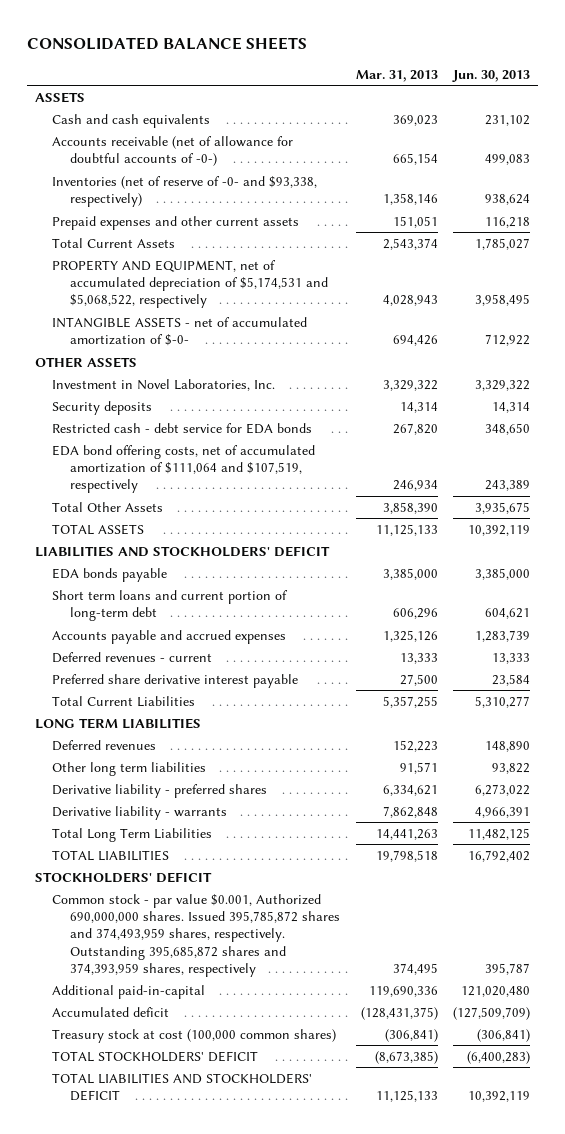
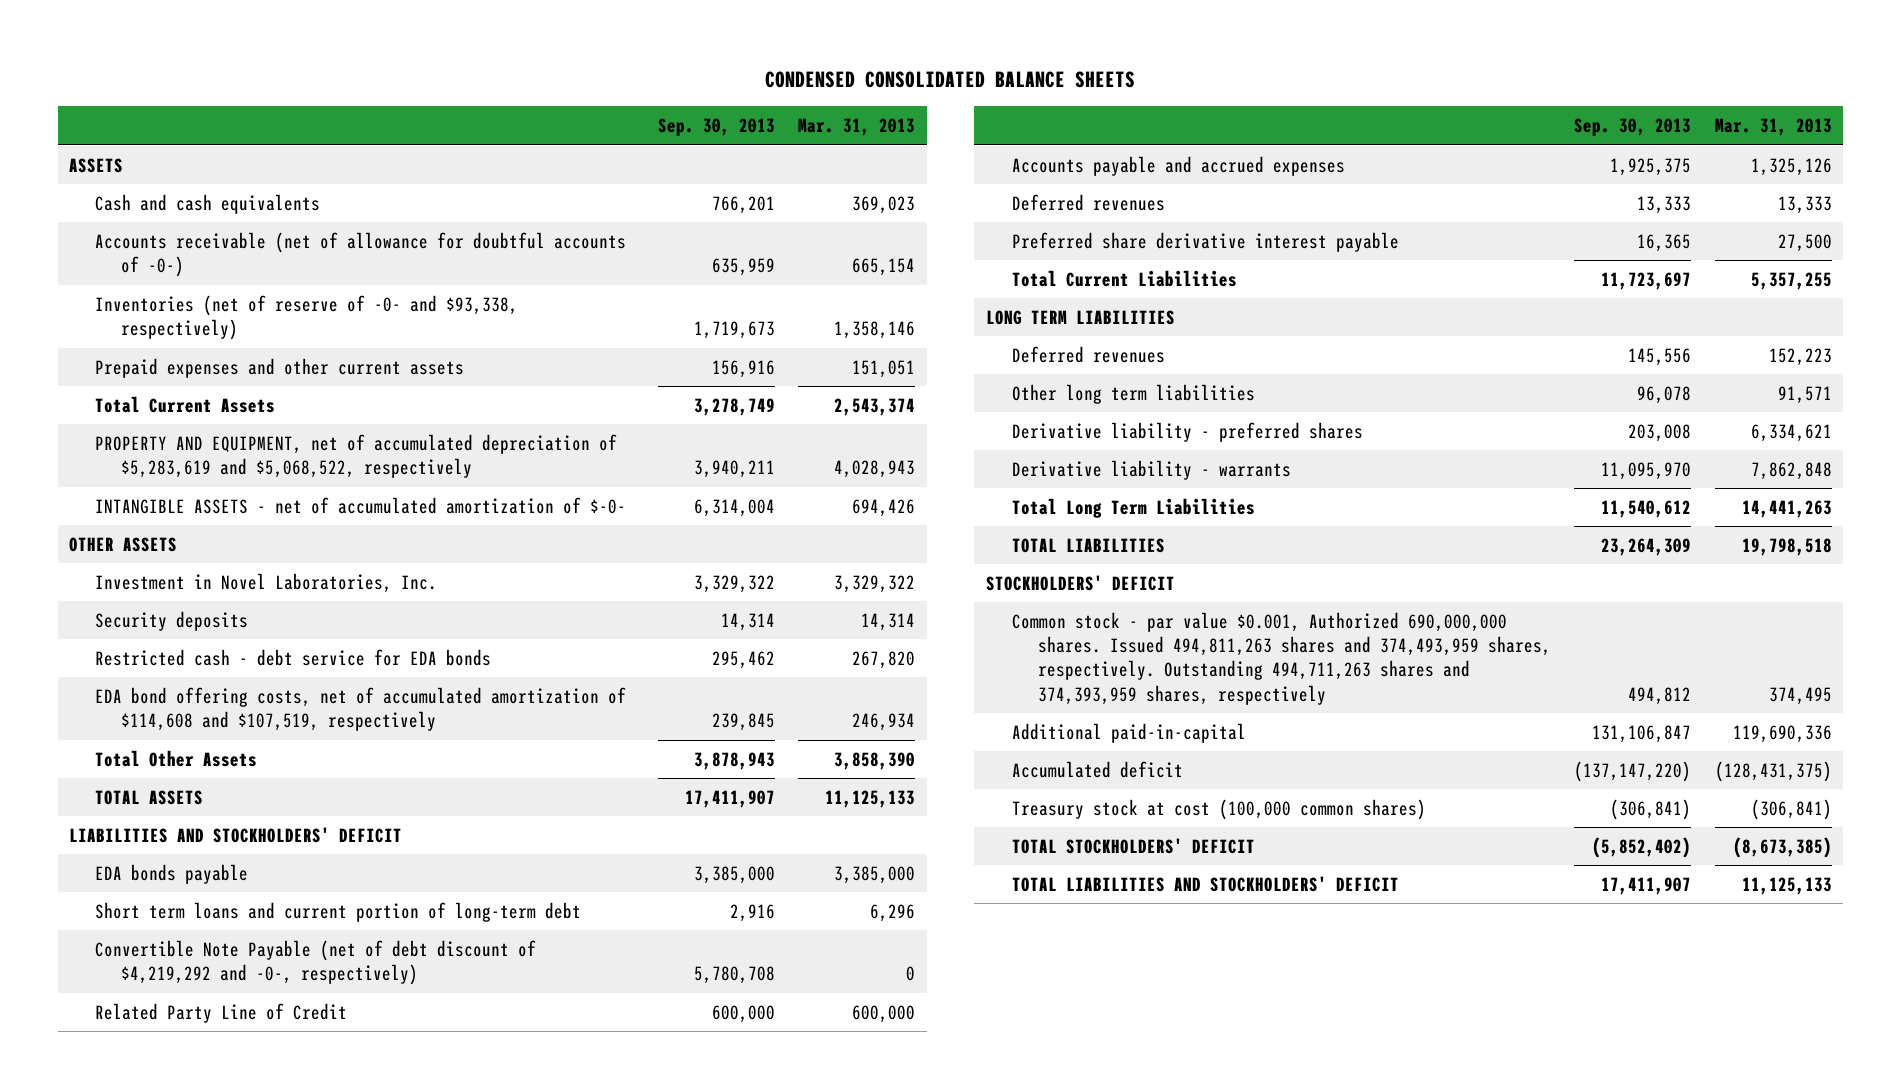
- CONSOLIDATED BALANCE SHEETS
+ CONDENSED CONSOLIDATED BALANCE SHEETS
- | Mar. 31, 2013 | Jun. 30, 2013
+ | Sep. 30, 2013 | Mar. 31, 2013
- PROPERTY AND EQUIPMENT, net of accumulated depreciation of $5,174,531 and $5,068,522, respectively | 4,028,943 | 3,958,495
+ PROPERTY AND EQUIPMENT, net of accumulated depreciation of $5,283,619 and $5,068,522, respectively | 3,940,211 | 4,028,943
- EDA bond offering costs, net of accumulated amortization of $111,064 and $107,519, respectively | 246,934 | 243,389
+ EDA bond offering costs, net of accumulated amortization of $114,608 and $107,519, respectively | 239,845 | 246,934
- Short term loans and current portion of long-term debt | 606,296 | 604,621
+ Short term loans and current portion of long-term debt | 2,916 | 6,296
+ Convertible Note Payable (net of debt discount of $4,219,292 and -0-, respectively) | 5,780,708 | 0
+ Related Party Line of Credit | 600,000 | 600,000
- Deferred revenues - current | 13,333 | 13,333
+ Deferred revenues | 13,333 | 13,333
- Common stock - par value $0.001, Authorized 690,000,000 shares. Issued 395,785,872 shares and 374,493,959 shares, respectively. Outstanding 395,685,872 shares and 374,393,959 shares, respectively | 374,495 | 395,787
+ Common stock - par value $0.001, Authorized 690,000,000 shares. Issued 494,811,263 shares and 374,493,959 shares, respectively. Outstanding 494,711,263 shares and 374,393,959 shares, respectively | 494,812 | 374,495

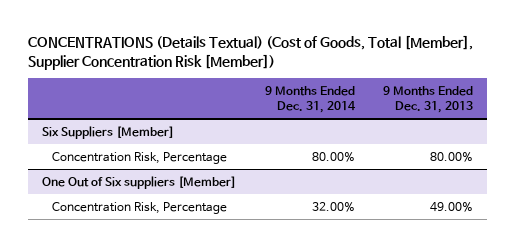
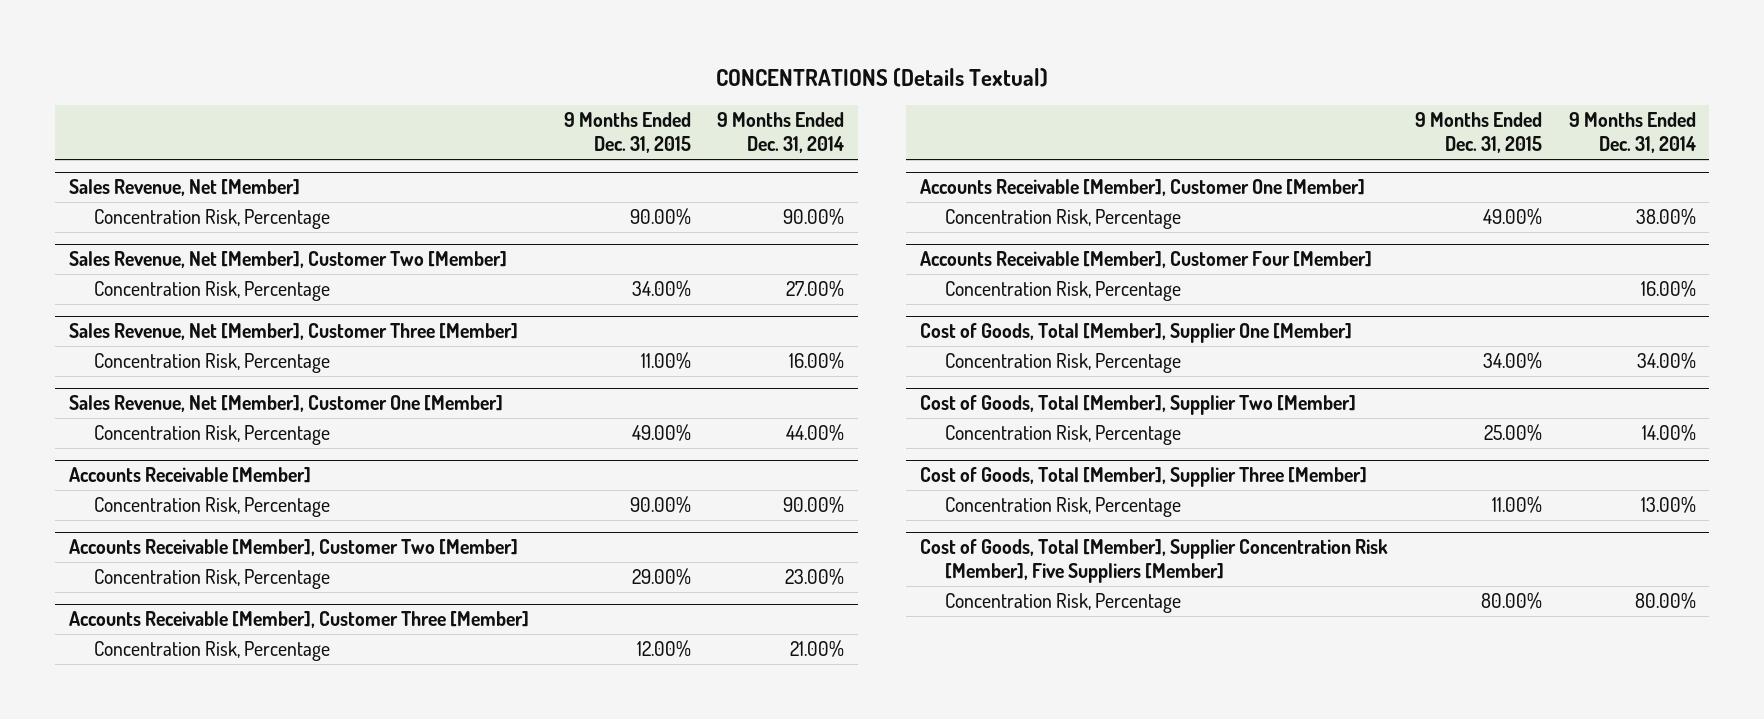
- CONCENTRATIONS (Details Textual) (Cost of Goods, Total [Member], Supplier Concentration Risk [Member])
+ CONCENTRATIONS (Details Textual)
- | 9 Months Ended Dec. 31, 2014 | 9 Months Ended Dec. 31, 2013
+ | 9 Months Ended Dec. 31, 2015 | 9 Months Ended Dec. 31, 2014
- Six Suppliers [Member]
+ Sales Revenue, Net [Member]
+ Concentration Risk, Percentage | 90.00% | 90.00%
+ Sales Revenue, Net [Member], Customer Two [Member]
+ Concentration Risk, Percentage | 34.00% | 27.00%
+ Sales Revenue, Net [Member], Customer Three [Member]
+ Concentration Risk, Percentage | 11.00% | 16.00%
+ Sales Revenue, Net [Member], Customer One [Member]
+ Concentration Risk, Percentage | 49.00% | 44.00%
+ Accounts Receivable [Member]
+ Concentration Risk, Percentage | 90.00% | 90.00%
+ Accounts Receivable [Member], Customer Two [Member]
+ Concentration Risk, Percentage | 29.00% | 23.00%
+ Accounts Receivable [Member], Customer Three [Member]
+ Concentration Risk, Percentage | 12.00% | 21.00%
+ Accounts Receivable [Member], Customer One [Member]
+ Concentration Risk, Percentage | 49.00% | 38.00%
+ Accounts Receivable [Member], Customer Four [Member]
+ Concentration Risk, Percentage | | 16.00%
+ Cost of Goods, Total [Member], Supplier One [Member]
+ Concentration Risk, Percentage | 34.00% | 34.00%
+ Cost of Goods, Total [Member], Supplier Two [Member]
+ Concentration Risk, Percentage | 25.00% | 14.00%
+ Cost of Goods, Total [Member], Supplier Three [Member]
+ Concentration Risk, Percentage | 11.00% | 13.00%
+ Cost of Goods, Total [Member], Supplier Concentration Risk [Member], Five Suppliers [Member]
- One Out of Six suppliers [Member]
- Concentration Risk, Percentage | 32.00% | 49.00%

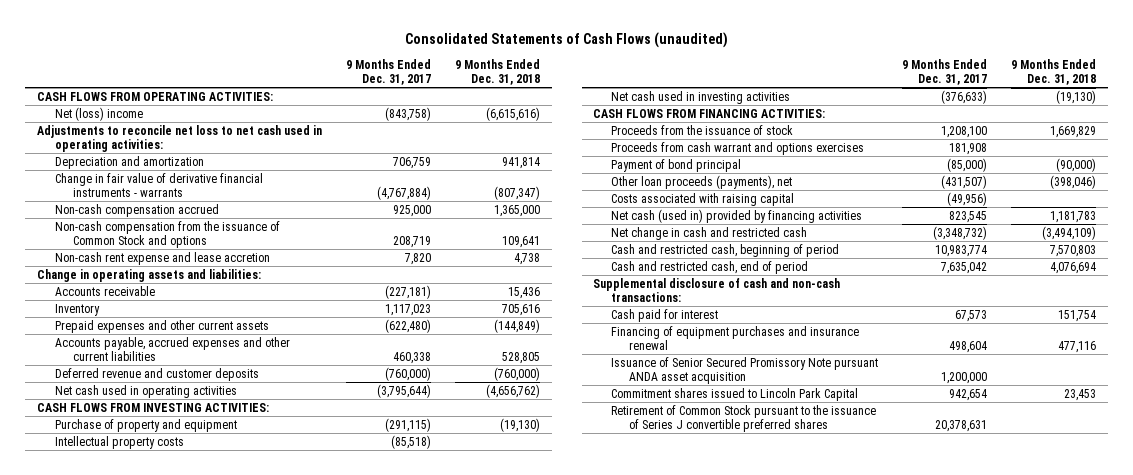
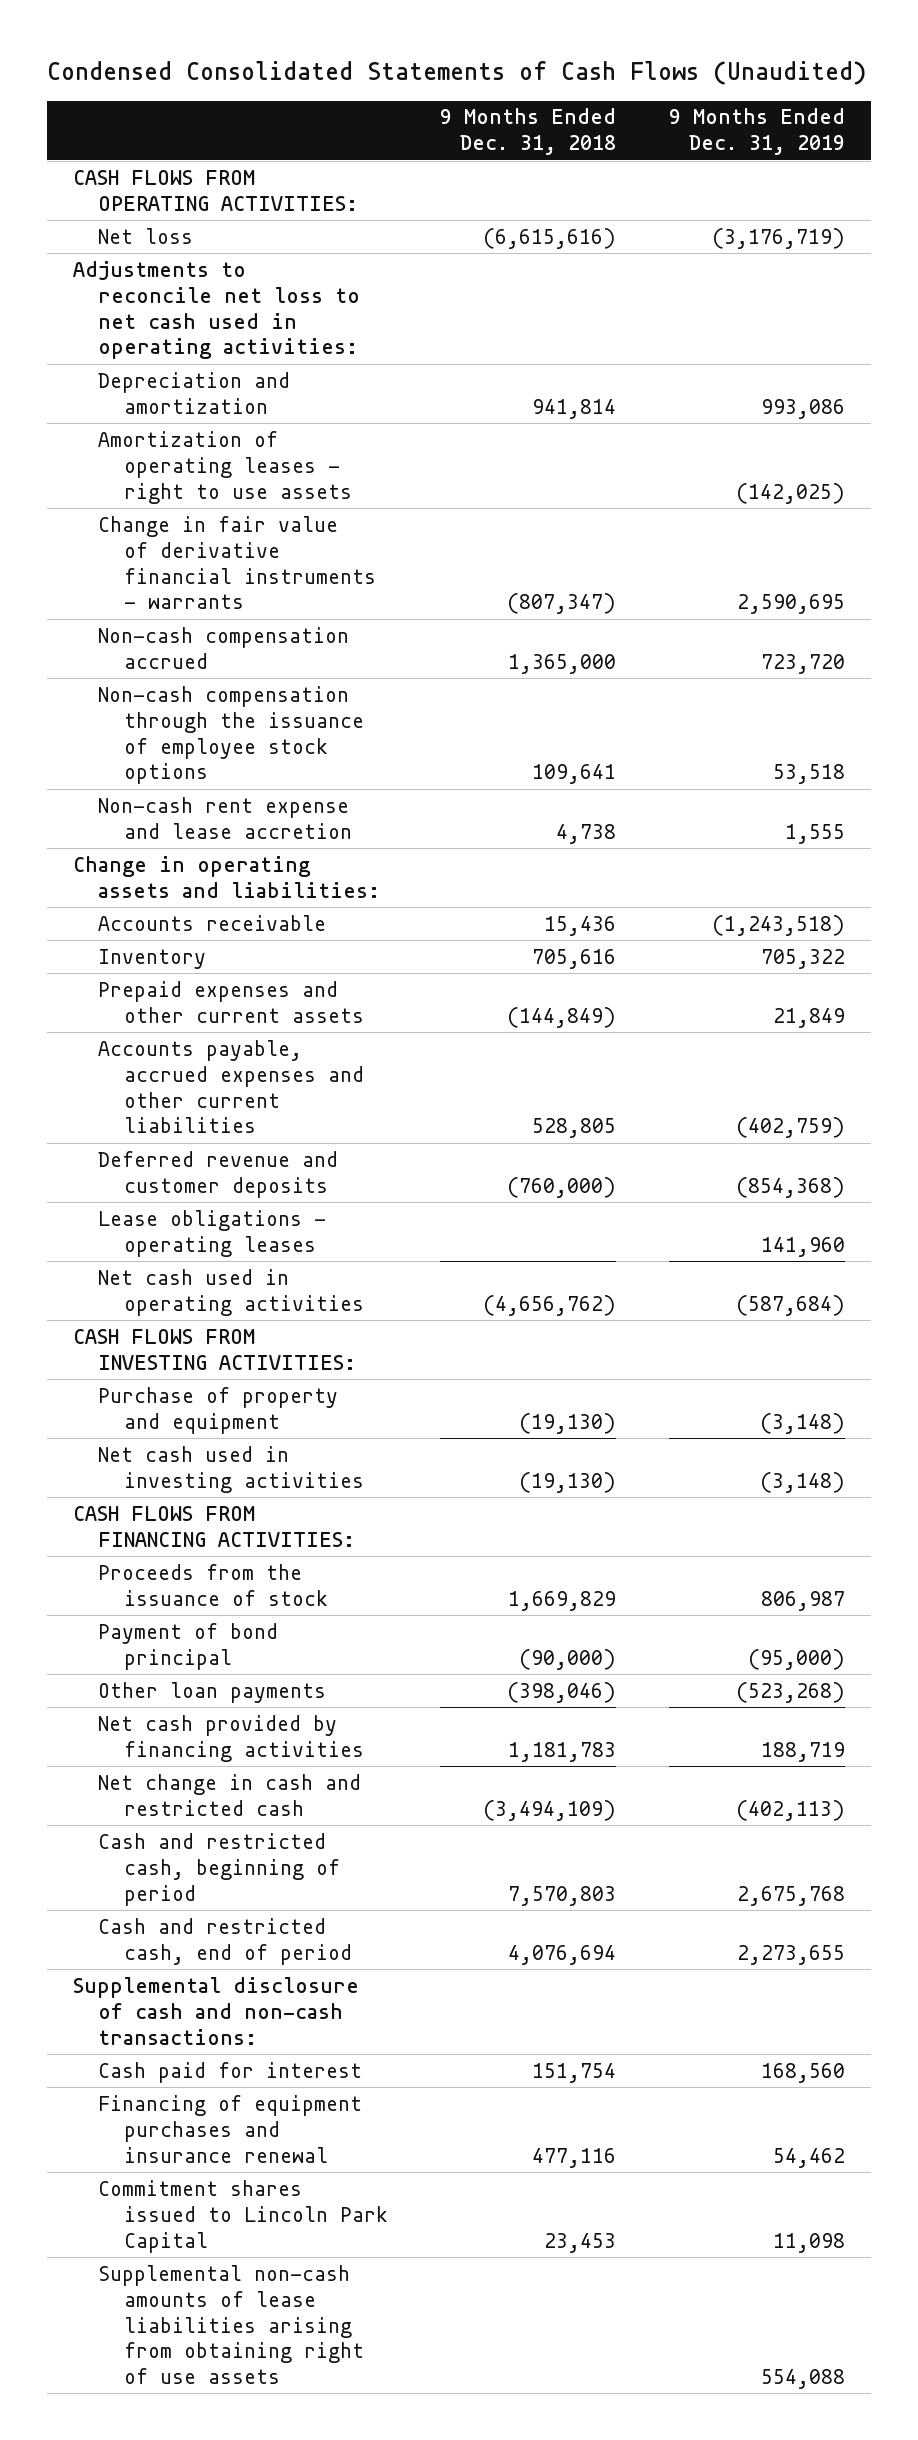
- Consolidated Statements of Cash Flows (unaudited)
+ Condensed Consolidated Statements of Cash Flows (Unaudited)
- | 9 Months Ended Dec. 31, 2017 | 9 Months Ended Dec. 31, 2018
+ | 9 Months Ended Dec. 31, 2018 | 9 Months Ended Dec. 31, 2019
- Net (loss) income | (843,758) | (6,615,616)
+ Net loss | (6,615,616) | (3,176,719)
+ Amortization of operating leases - right to use assets | | (142,025)
- Non-cash compensation from the issuance of Common Stock and options | 208,719 | 109,641
+ Non-cash compensation through the issuance of employee stock options | 109,641 | 53,518
+ Lease obligations - operating leases | | 141,960
- Intellectual property costs | (85,518) |
- Proceeds from cash warrant and options exercises | 181,908 |
- Other loan proceeds (payments), net | (431,507) | (398,046)
- Costs associated with raising capital | (49,956) |
- Net cash (used in) provided by financing activities | 823,545 | 1,181,783
+ Other loan payments | (398,046) | (523,268)
+ Net cash provided by financing activities | 1,181,783 | 188,719
- Issuance of Senior Secured Promissory Note pursuant ANDA asset acquisition | 1,200,000 |
- Retirement of Common Stock pursuant to the issuance of Series J convertible preferred shares | 20,378,631 |
+ Supplemental non-cash amounts of lease liabilities arising from obtaining right of use assets | | 554,088

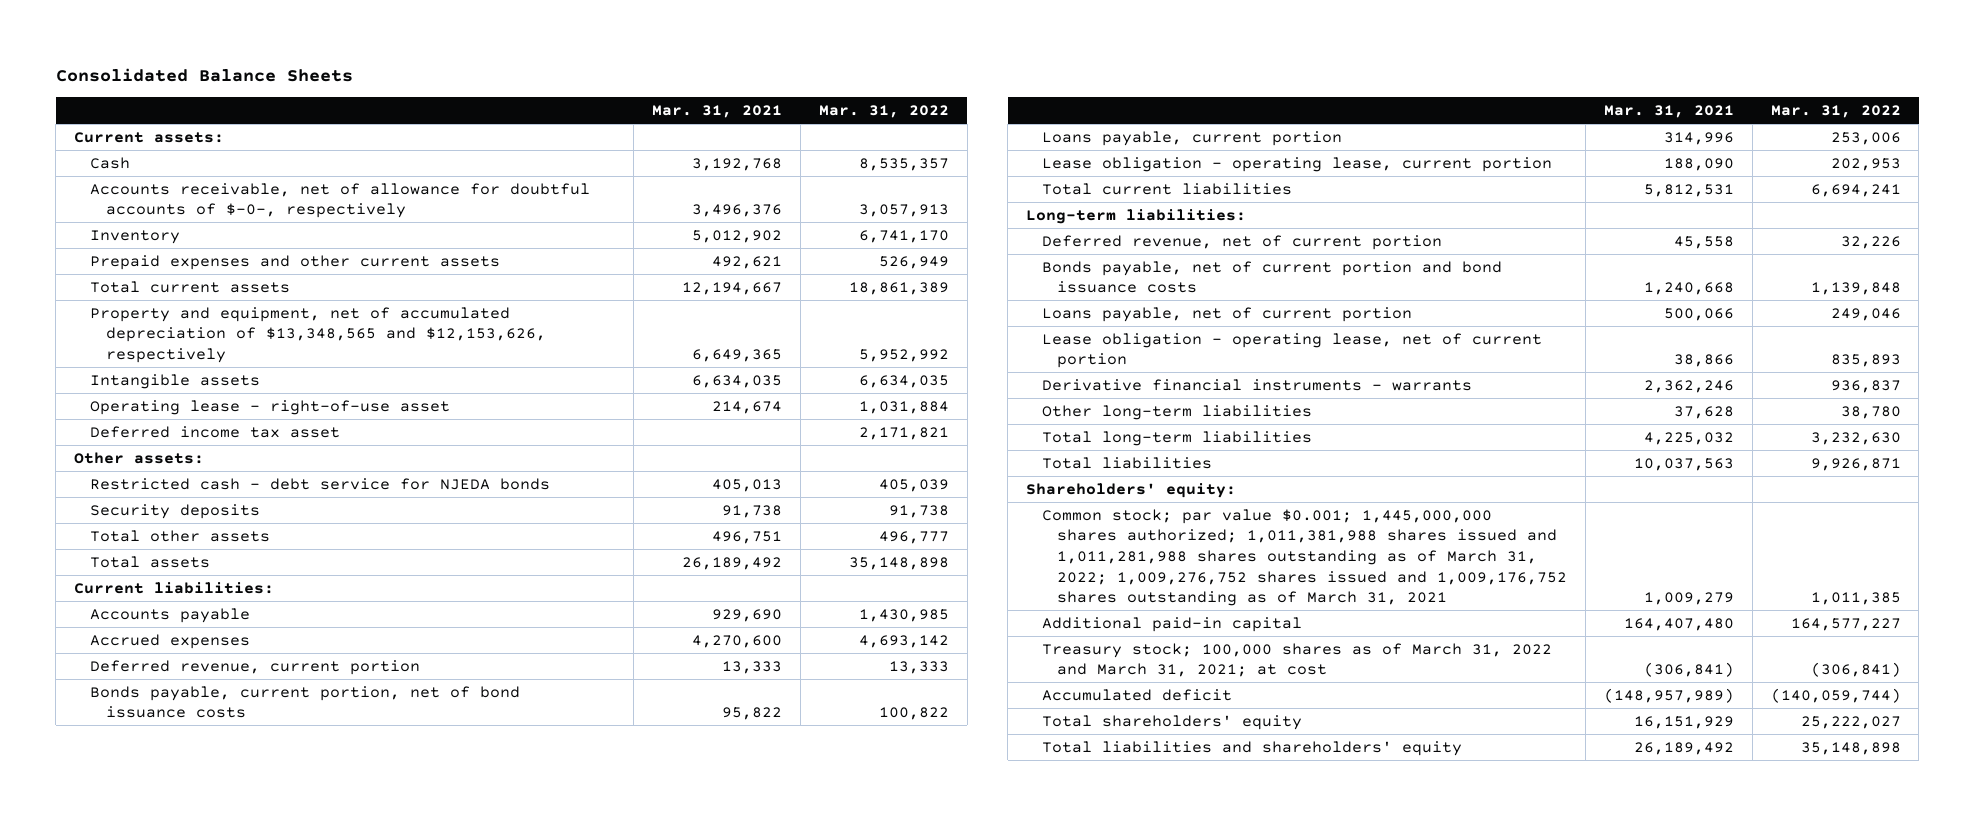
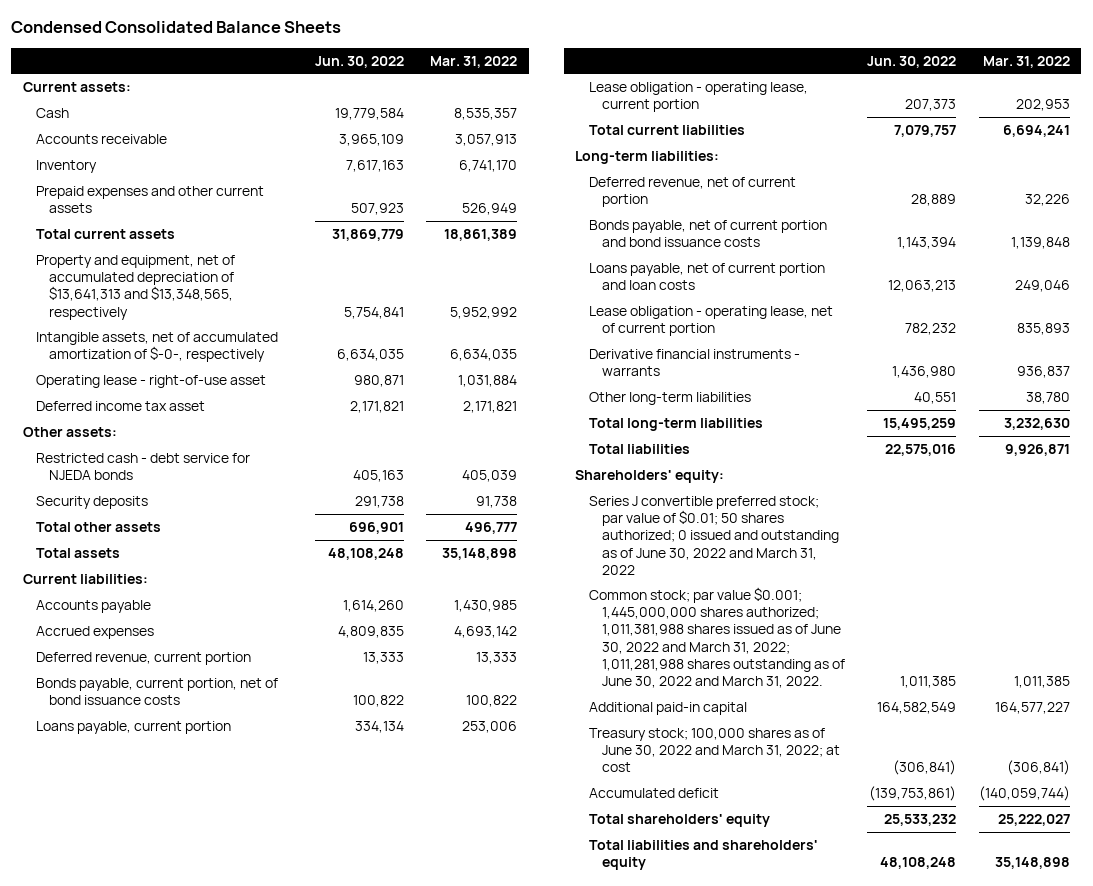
- Consolidated Balance Sheets
+ Condensed Consolidated Balance Sheets
- | Mar. 31, 2021 | Mar. 31, 2022
+ | Jun. 30, 2022 | Mar. 31, 2022
- Accounts receivable, net of allowance for doubtful accounts of $-0-, respectively | 3,496,376 | 3,057,913
+ Accounts receivable | 3,965,109 | 3,057,913
- Property and equipment, net of accumulated depreciation of $13,348,565 and $12,153,626, respectively | 6,649,365 | 5,952,992
- Intangible assets | 6,634,035 | 6,634,035
+ Property and equipment, net of accumulated depreciation of $13,641,313 and $13,348,565, respectively | 5,754,841 | 5,952,992
+ Intangible assets, net of accumulated amortization of $-0-, respectively | 6,634,035 | 6,634,035
- Loans payable, net of current portion | 500,066 | 249,046
+ Loans payable, net of current portion and loan costs | 12,063,213 | 249,046
- Common stock; par value $0.001; 1,445,000,000 shares authorized; 1,011,381,988 shares issued and 1,011,281,988 shares outstanding as of March 31, 2022; 1,009,276,752 shares issued and 1,009,176,752 shares outstanding as of March 31, 2021 | 1,009,279 | 1,011,385
+ Series J convertible preferred stock; par value of $0.01; 50 shares authorized; 0 issued and outstanding as of June 30, 2022 and March 31, 2022
+ Common stock; par value $0.001; 1,445,000,000 shares authorized; 1,011,381,988 shares issued as of June 30, 2022 and March 31, 2022; 1,011,281,988 shares outstanding as of June 30, 2022 and March 31, 2022. | 1,011,385 | 1,011,385
- Treasury stock; 100,000 shares as of March 31, 2022 and March 31, 2021; at cost | (306,841) | (306,841)
+ Treasury stock; 100,000 shares as of June 30, 2022 and March 31, 2022; at cost | (306,841) | (306,841)

